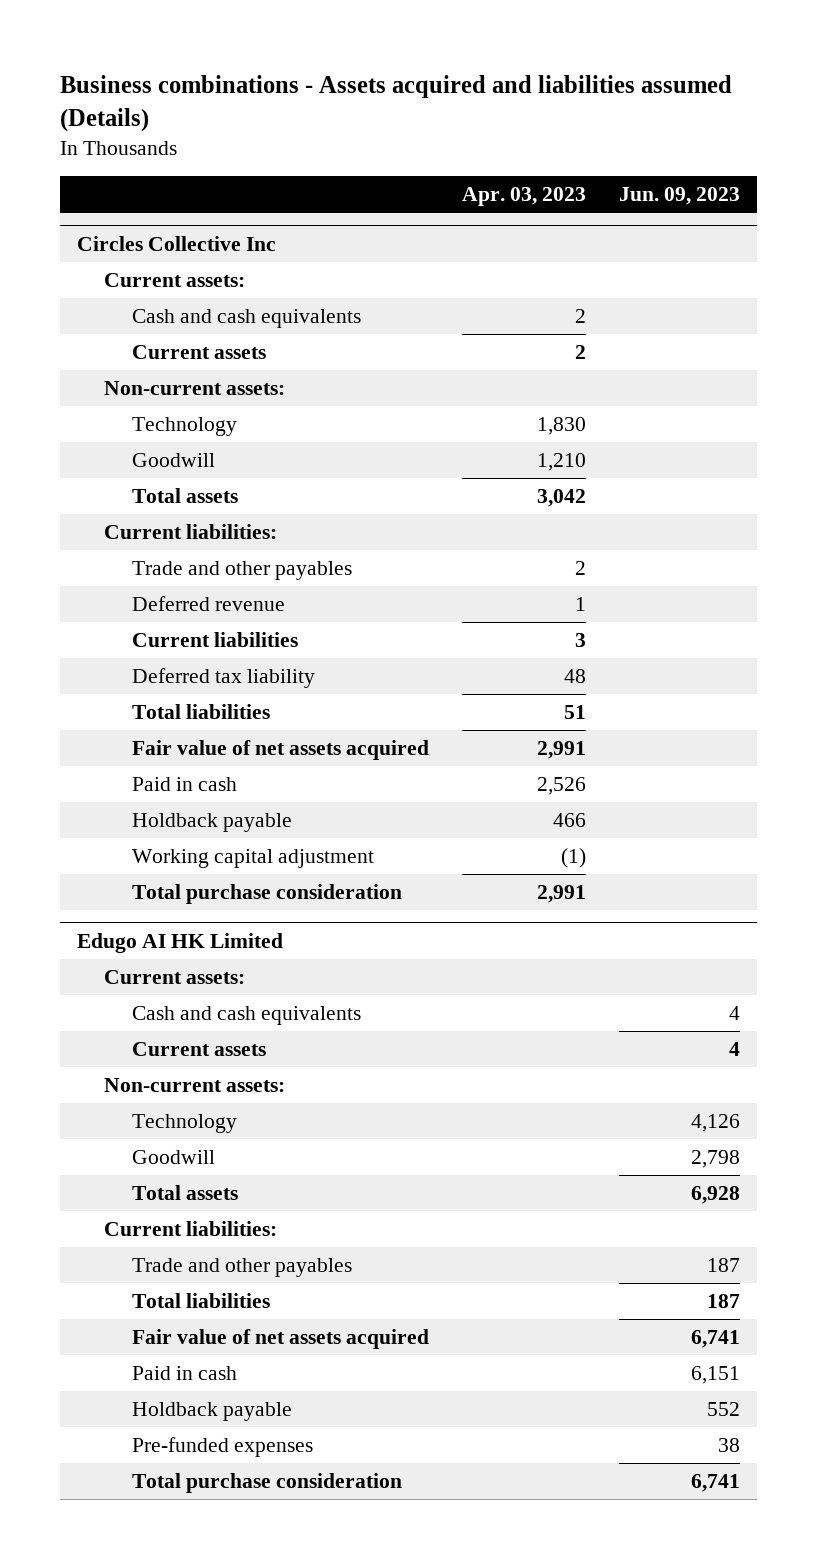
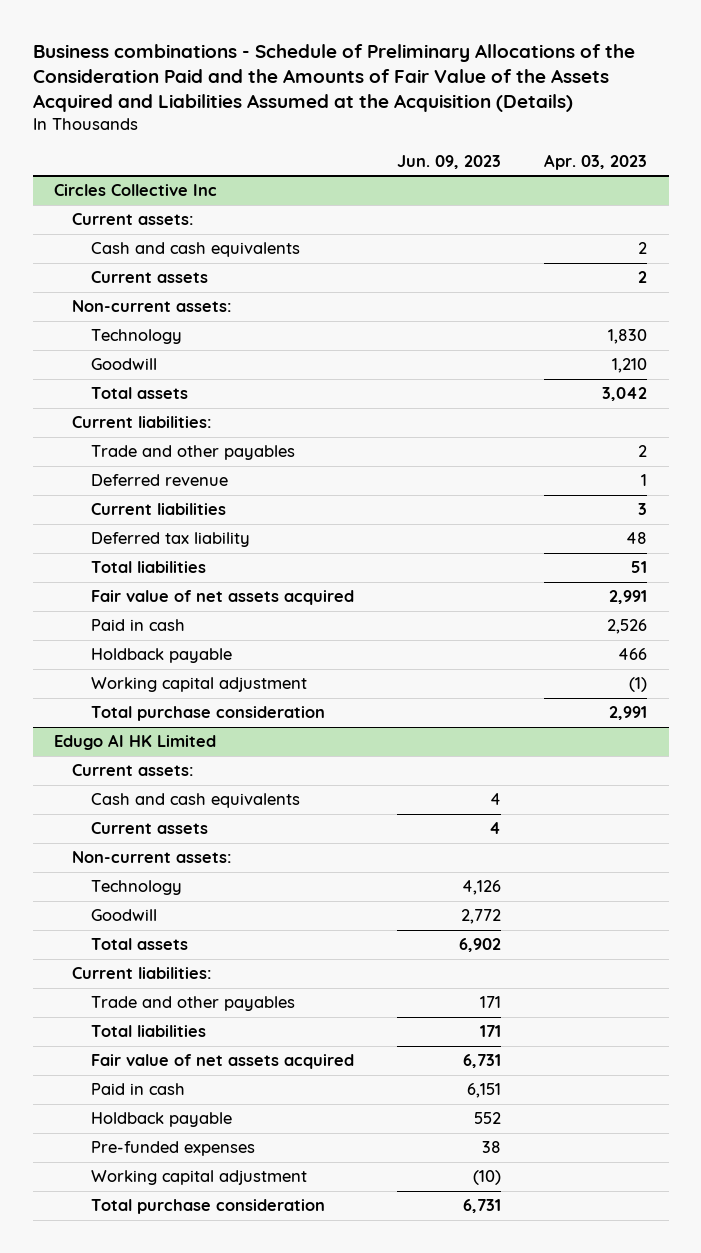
- Business combinations - Assets acquired and liabilities assumed (Details)
+ Business combinations - Schedule of Preliminary Allocations of the Consideration Paid and the Amounts of Fair Value of the Assets Acquired and Liabilities Assumed at the Acquisition (Details)
- | Apr. 03, 2023 | Jun. 09, 2023
+ | Jun. 09, 2023 | Apr. 03, 2023
@ Edugo AI HK Limited
- Goodwill | | 2,798
- Total assets | | 6,928
+ Goodwill | 2,772 |
+ Total assets | 6,902 |
- Trade and other payables | | 187
- Total liabilities | | 187
- Fair value of net assets acquired | | 6,741
+ Trade and other payables | 171 |
+ Total liabilities | 171 |
+ Fair value of net assets acquired | 6,731 |
- Total purchase consideration | | 6,741
+ Working capital adjustment | (10) |
+ Total purchase consideration | 6,731 |

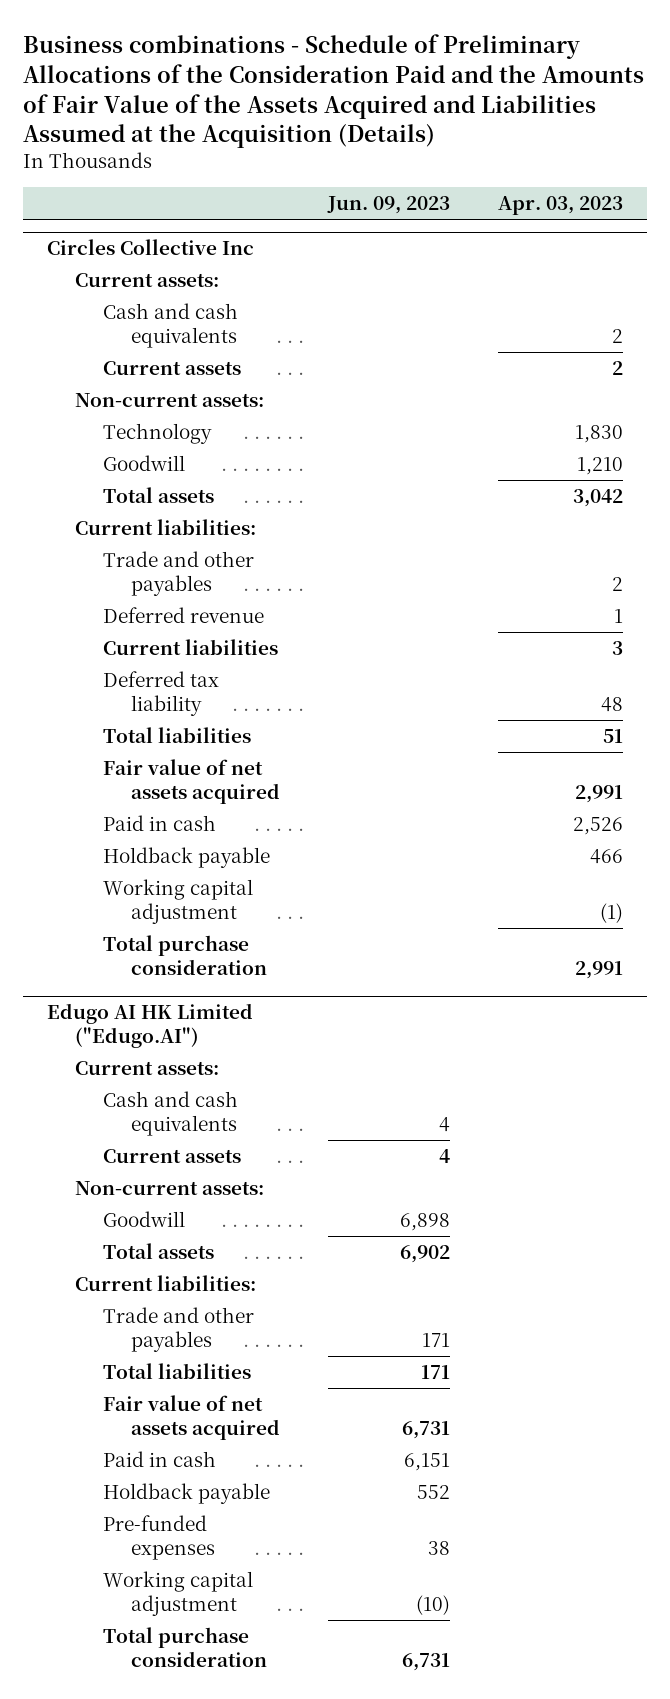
- Edugo AI HK Limited
+ Edugo AI HK Limited ("Edugo.AI")
- Technology | 4,126 |
- Goodwill | 2,772 |
+ Goodwill | 6,898 |

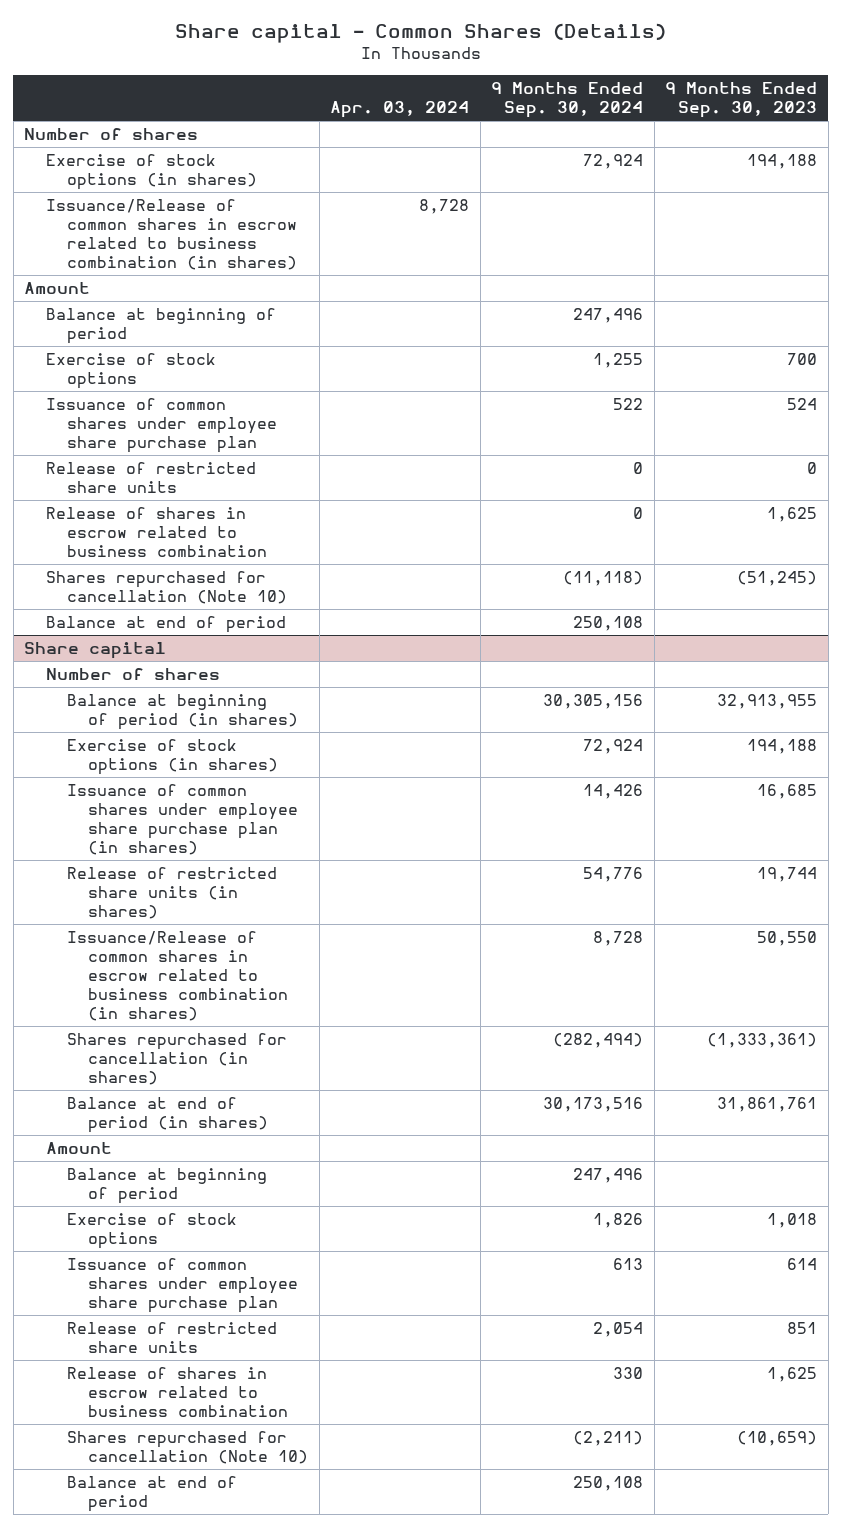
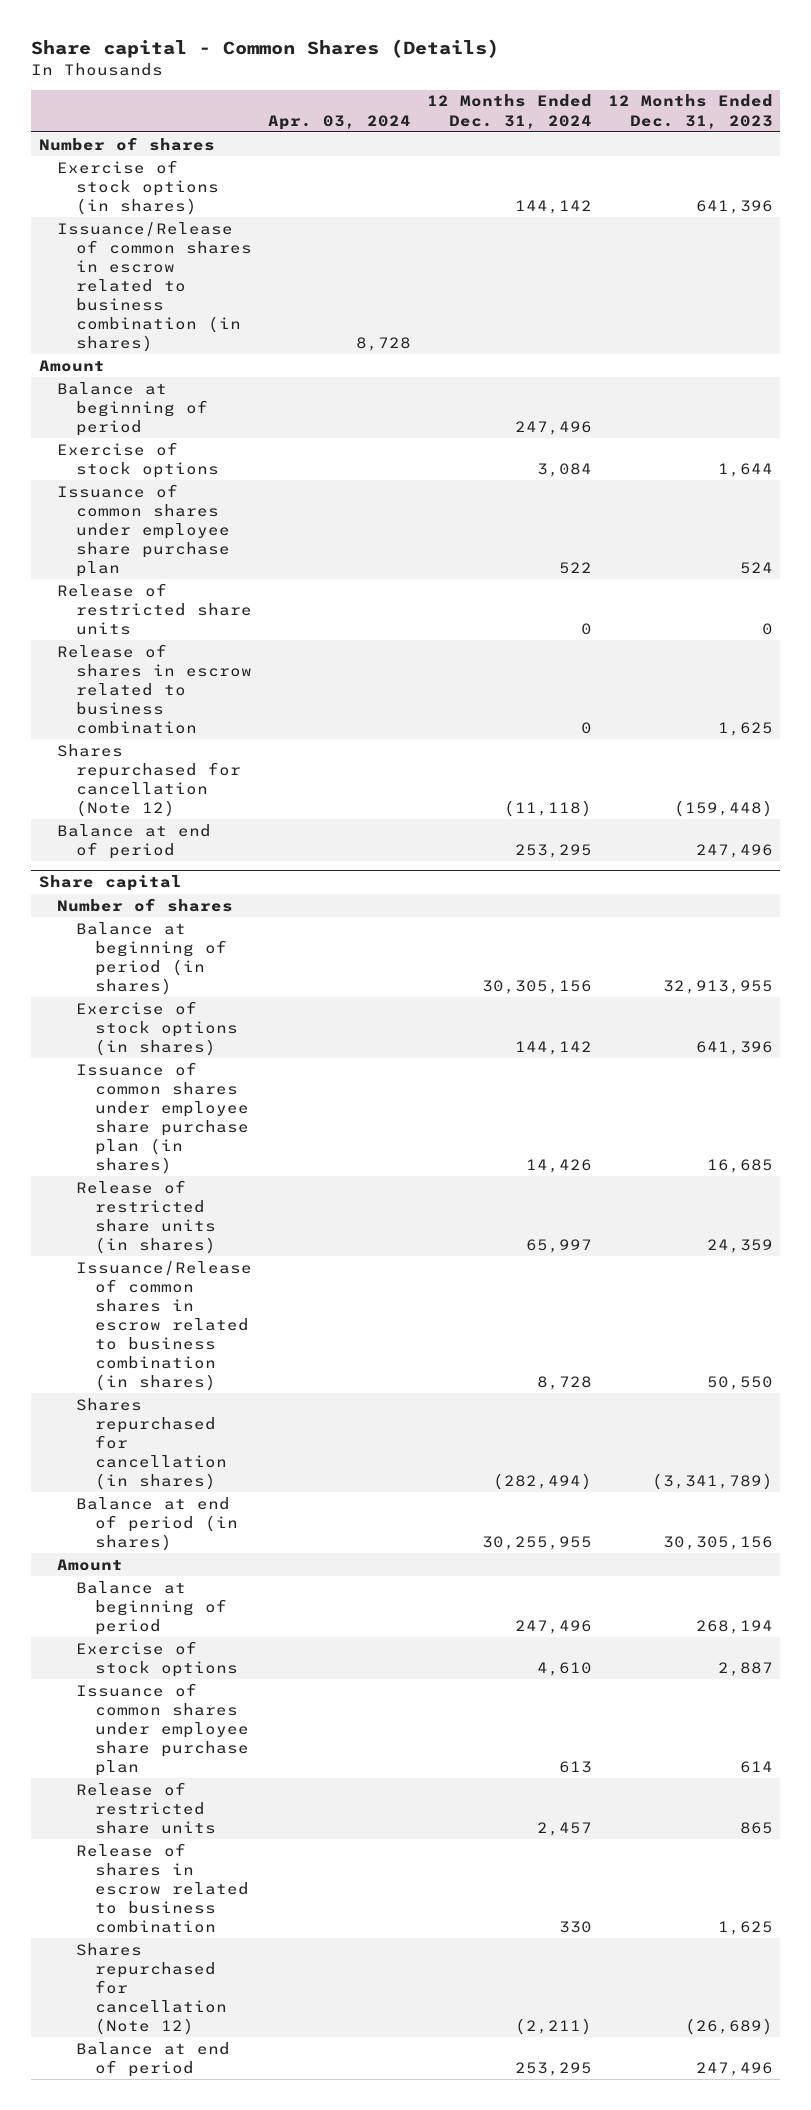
- | Apr. 03, 2024 | 9 Months Ended Sep. 30, 2024 | 9 Months Ended Sep. 30, 2023
+ | Apr. 03, 2024 | 12 Months Ended Dec. 31, 2024 | 12 Months Ended Dec. 31, 2023
- Shares repurchased for cancellation (Note 10) | | (11,118) | (51,245)
+ Shares repurchased for cancellation (Note 12) | | (11,118) | (159,448)
@ Share capital
- Shares repurchased for cancellation (Note 10) | | (2,211) | (10,659)
+ Shares repurchased for cancellation (Note 12) | | (2,211) | (26,689)

